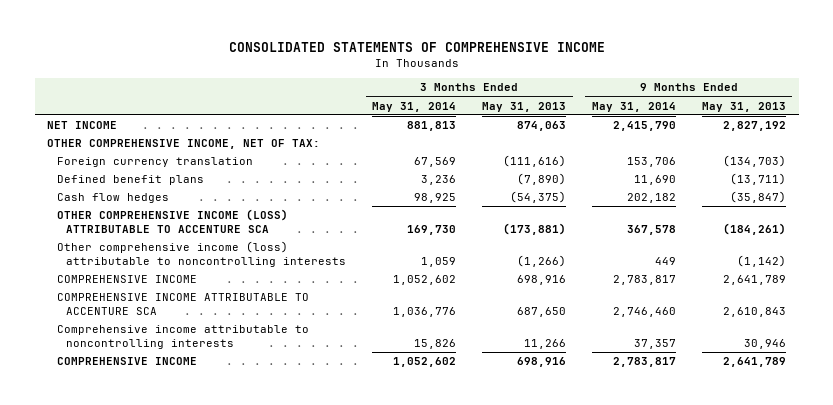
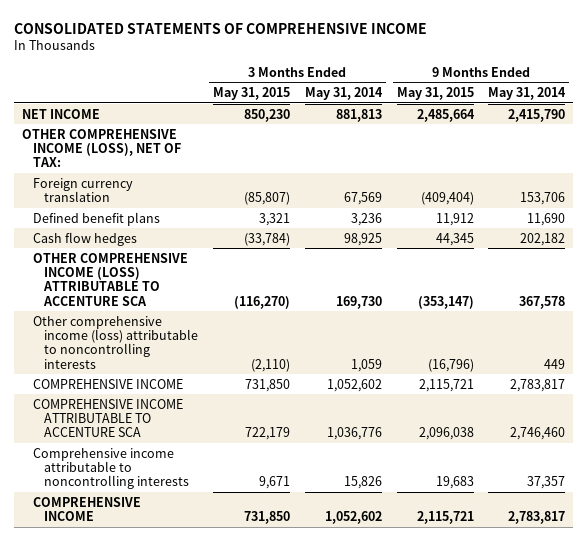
- | 3 Months Ended May 31, 2014 | 3 Months Ended May 31, 2013 | 9 Months Ended May 31, 2014 | 9 Months Ended May 31, 2013
+ | 3 Months Ended May 31, 2015 | 3 Months Ended May 31, 2014 | 9 Months Ended May 31, 2015 | 9 Months Ended May 31, 2014
- OTHER COMPREHENSIVE INCOME, NET OF TAX:
+ OTHER COMPREHENSIVE INCOME (LOSS), NET OF TAX:

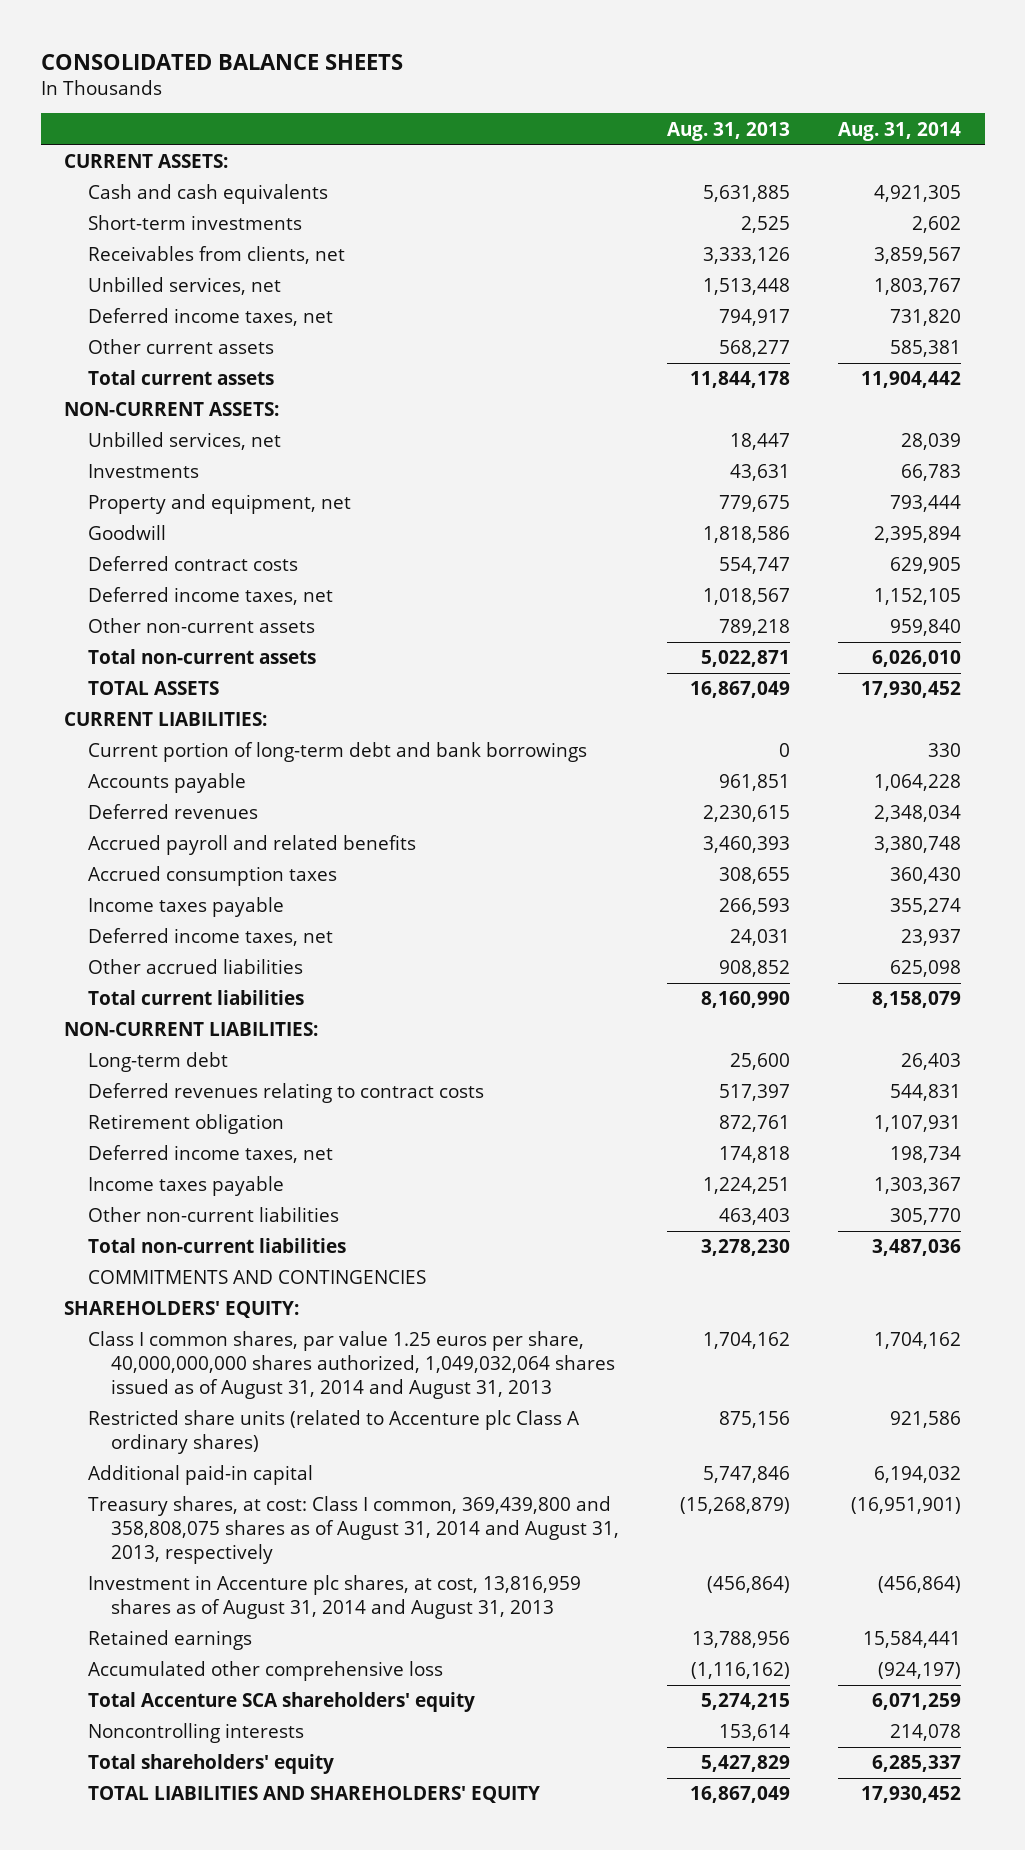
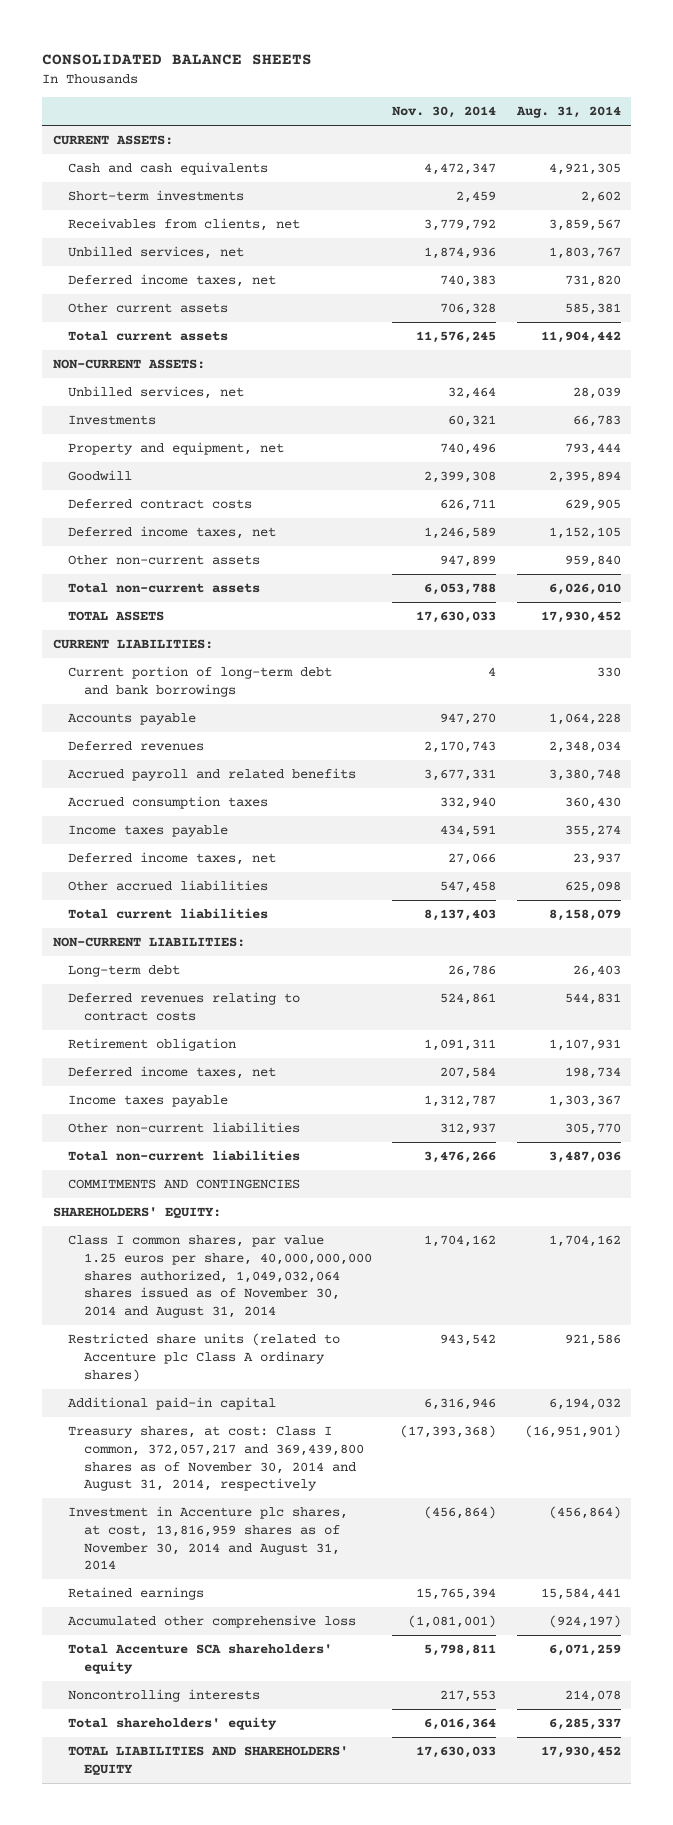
- | Aug. 31, 2013 | Aug. 31, 2014
+ | Nov. 30, 2014 | Aug. 31, 2014
- Class I common shares, par value 1.25 euros per share, 40,000,000,000 shares authorized, 1,049,032,064 shares issued as of August 31, 2014 and August 31, 2013 | 1,704,162 | 1,704,162
+ Class I common shares, par value 1.25 euros per share, 40,000,000,000 shares authorized, 1,049,032,064 shares issued as of November 30, 2014 and August 31, 2014 | 1,704,162 | 1,704,162
- Treasury shares, at cost: Class I common, 369,439,800 and 358,808,075 shares as of August 31, 2014 and August 31, 2013, respectively | (15,268,879) | (16,951,901)
- Investment in Accenture plc shares, at cost, 13,816,959 shares as of August 31, 2014 and August 31, 2013 | (456,864) | (456,864)
+ Treasury shares, at cost: Class I common, 372,057,217 and 369,439,800 shares as of November 30, 2014 and August 31, 2014, respectively | (17,393,368) | (16,951,901)
+ Investment in Accenture plc shares, at cost, 13,816,959 shares as of November 30, 2014 and August 31, 2014 | (456,864) | (456,864)

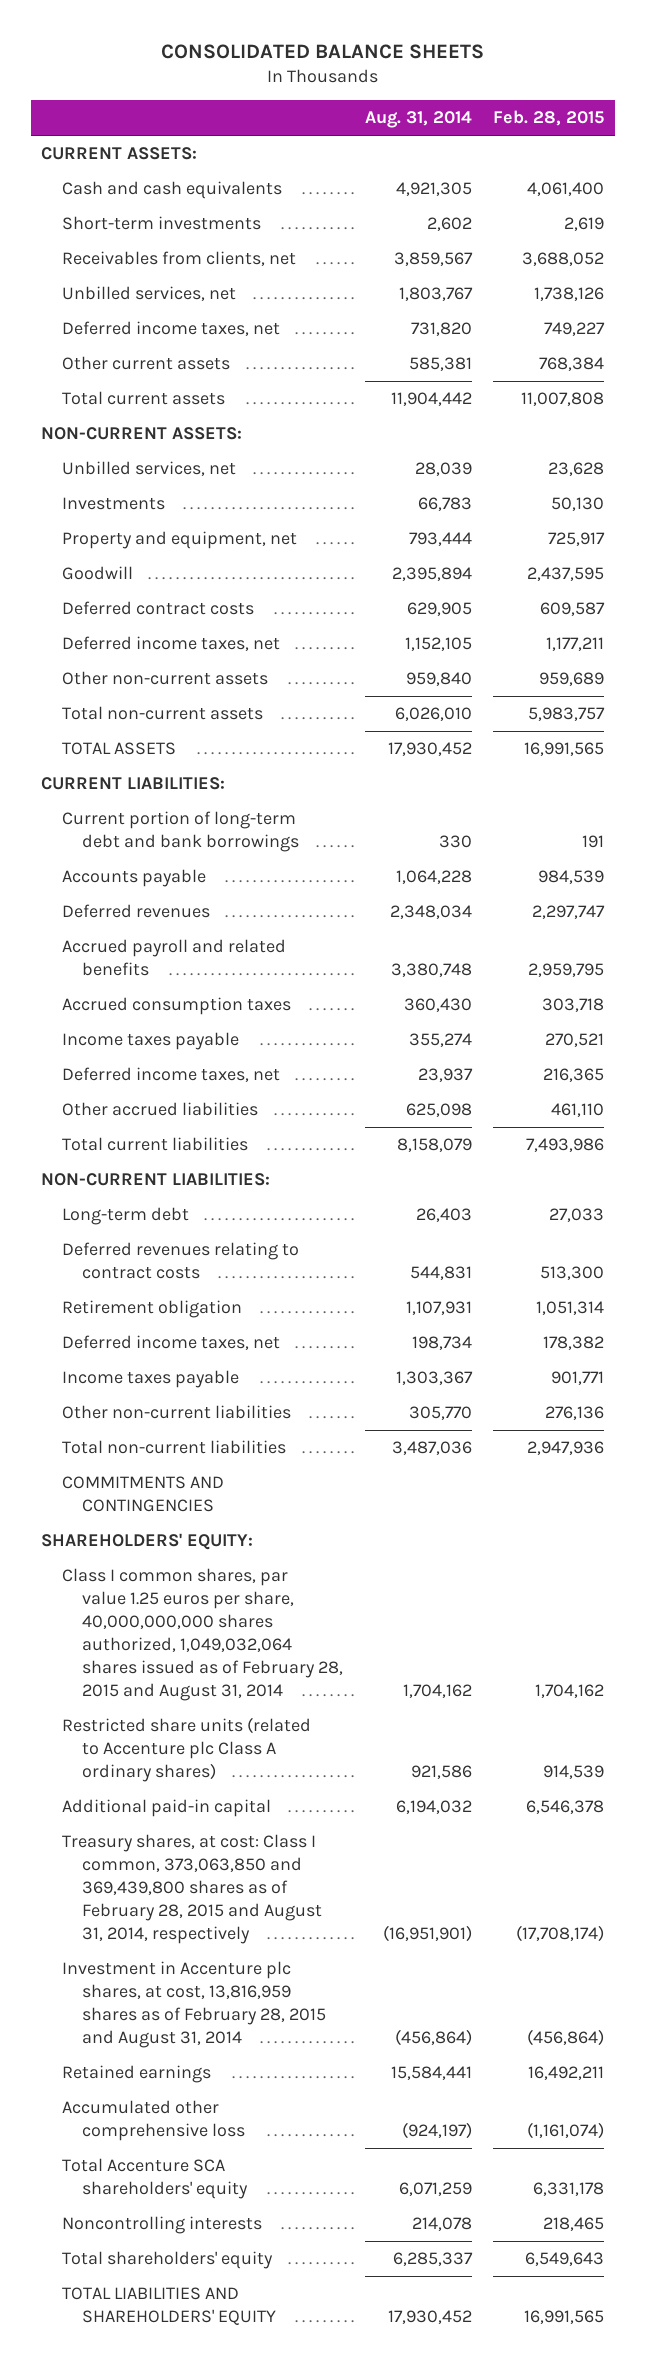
- | Nov. 30, 2014 | Aug. 31, 2014
+ | Aug. 31, 2014 | Feb. 28, 2015
- Class I common shares, par value 1.25 euros per share, 40,000,000,000 shares authorized, 1,049,032,064 shares issued as of November 30, 2014 and August 31, 2014 | 1,704,162 | 1,704,162
+ Class I common shares, par value 1.25 euros per share, 40,000,000,000 shares authorized, 1,049,032,064 shares issued as of February 28, 2015 and August 31, 2014 | 1,704,162 | 1,704,162
- Treasury shares, at cost: Class I common, 372,057,217 and 369,439,800 shares as of November 30, 2014 and August 31, 2014, respectively | (17,393,368) | (16,951,901)
- Investment in Accenture plc shares, at cost, 13,816,959 shares as of November 30, 2014 and August 31, 2014 | (456,864) | (456,864)
+ Treasury shares, at cost: Class I common, 373,063,850 and 369,439,800 shares as of February 28, 2015 and August 31, 2014, respectively | (16,951,901) | (17,708,174)
+ Investment in Accenture plc shares, at cost, 13,816,959 shares as of February 28, 2015 and August 31, 2014 | (456,864) | (456,864)

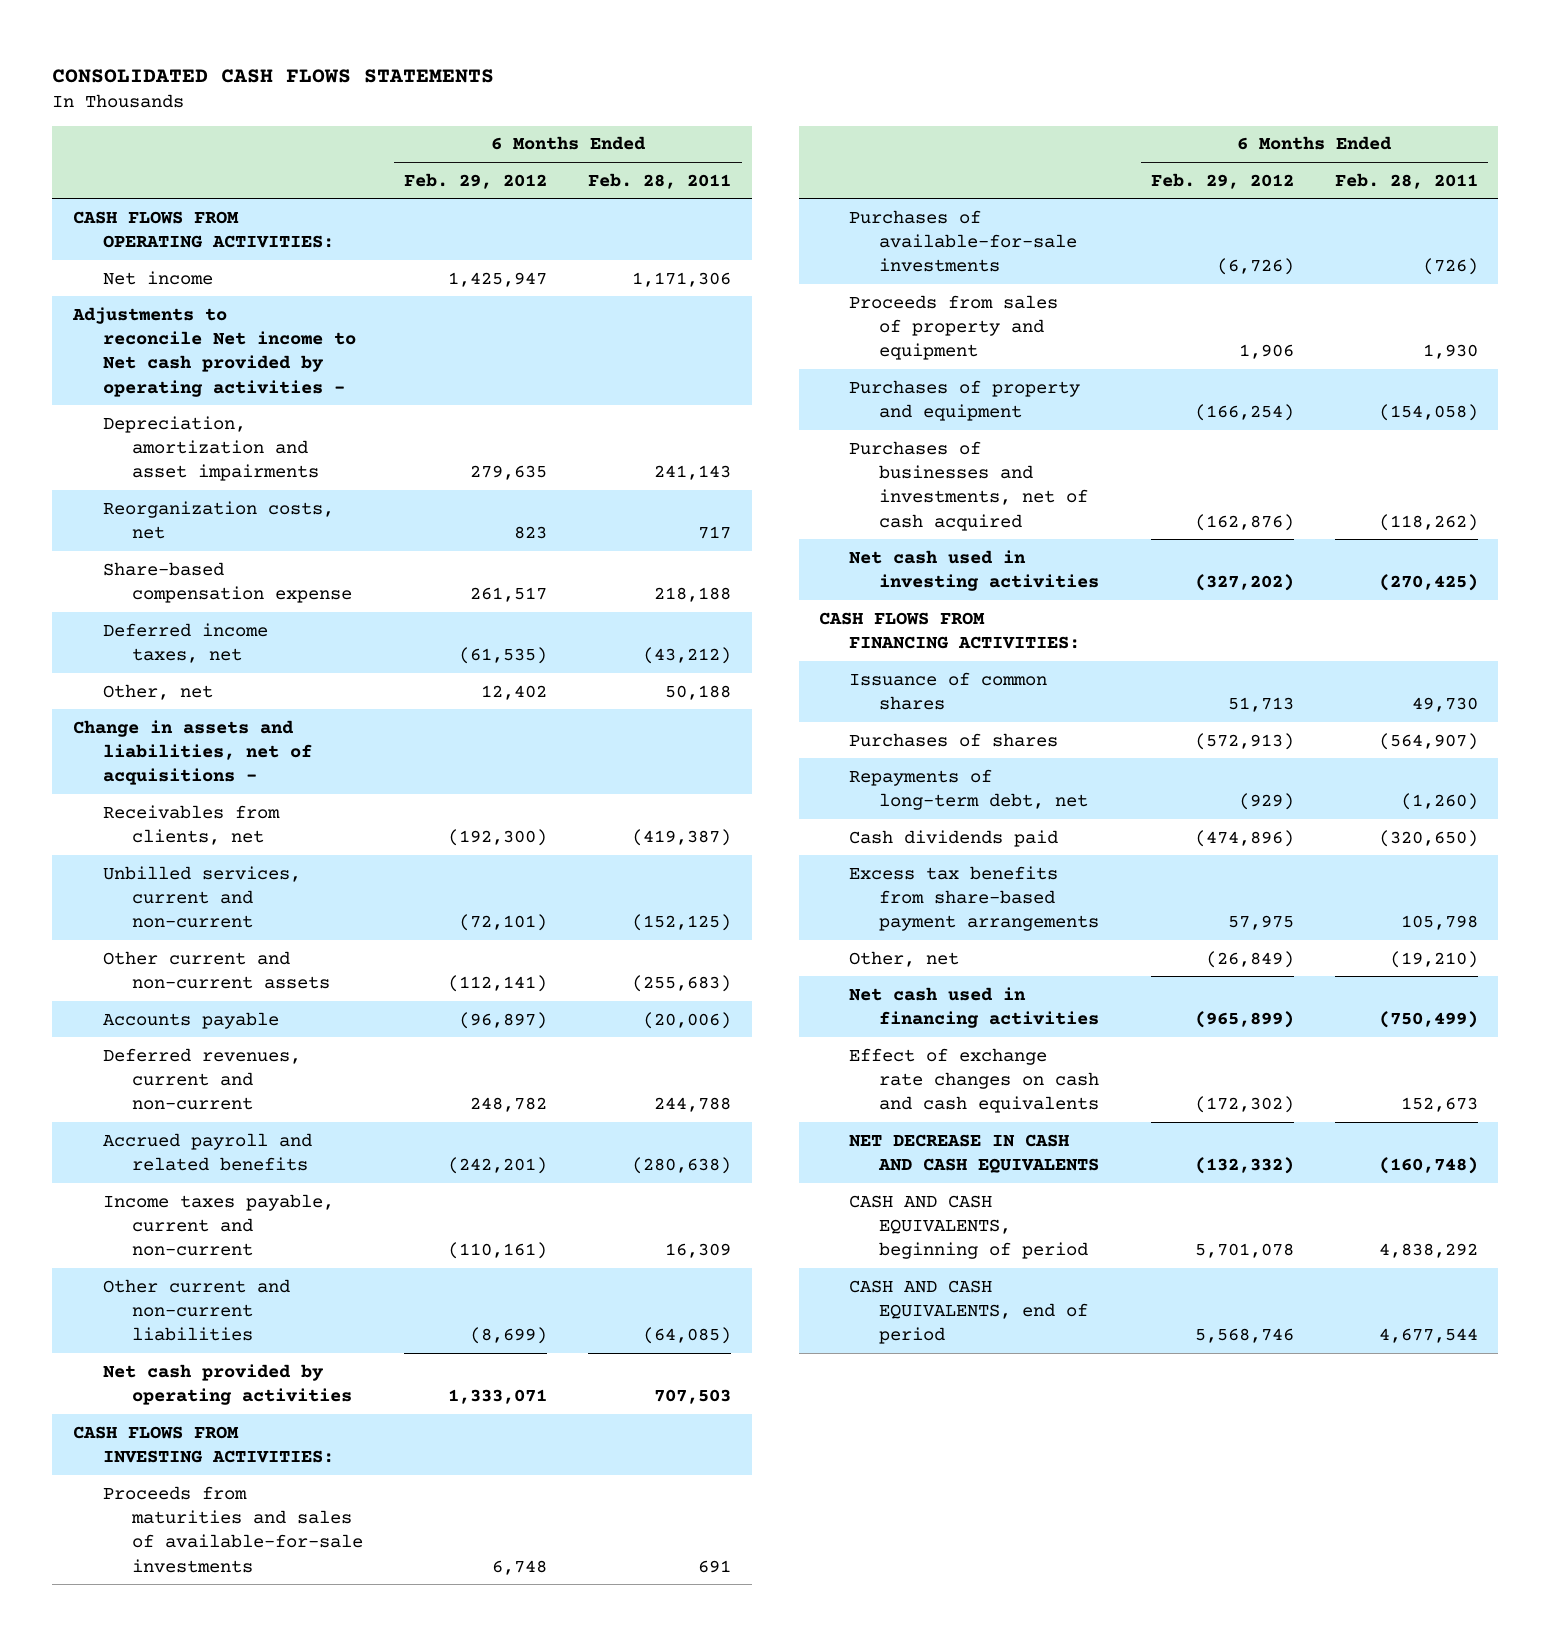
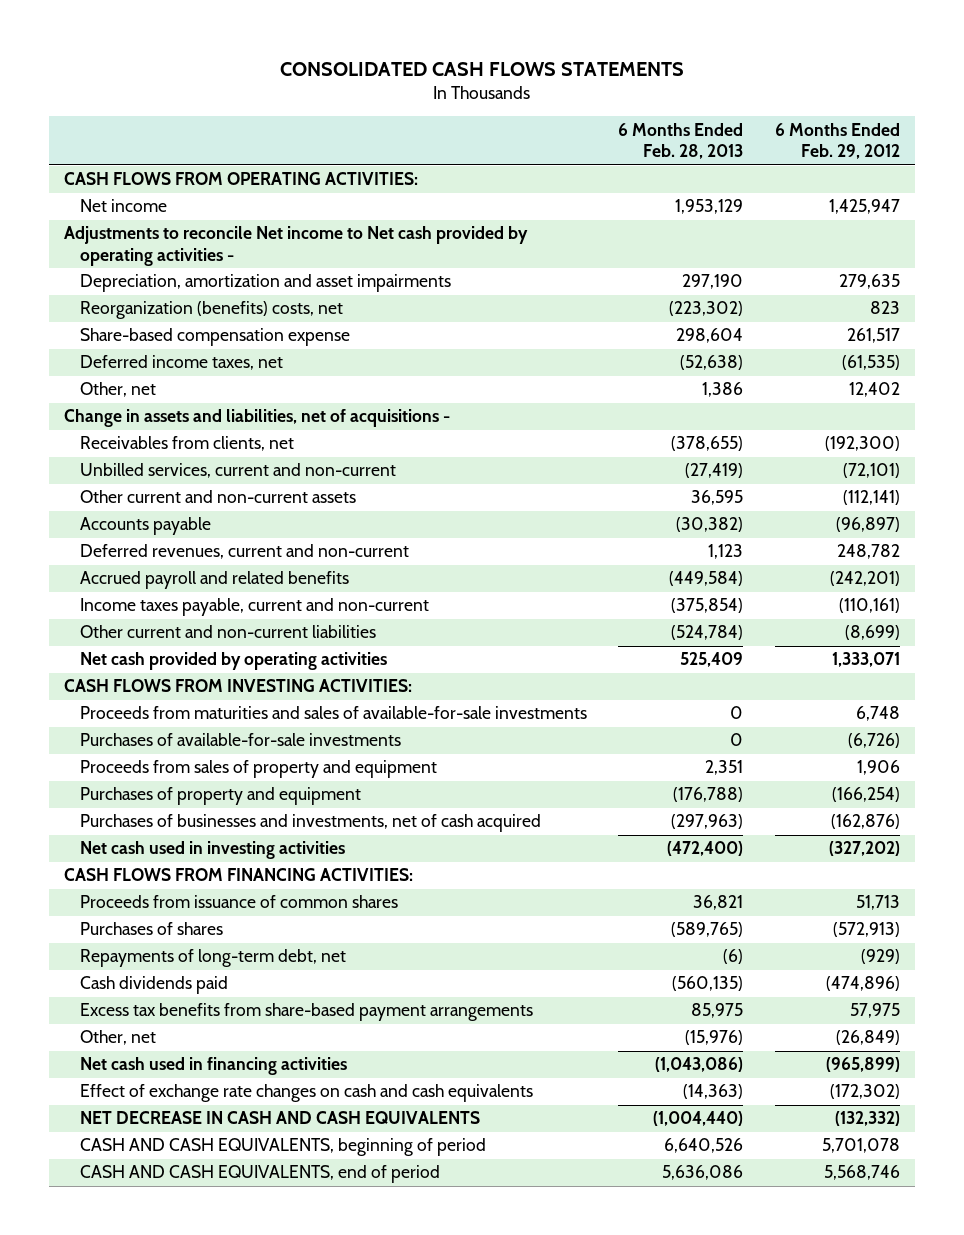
- | 6 Months Ended Feb. 29, 2012 | 6 Months Ended Feb. 28, 2011
+ | 6 Months Ended Feb. 28, 2013 | 6 Months Ended Feb. 29, 2012
- Reorganization costs, net | 823 | 717
+ Reorganization (benefits) costs, net | (223,302) | 823
- Issuance of common shares | 51,713 | 49,730
+ Proceeds from issuance of common shares | 36,821 | 51,713

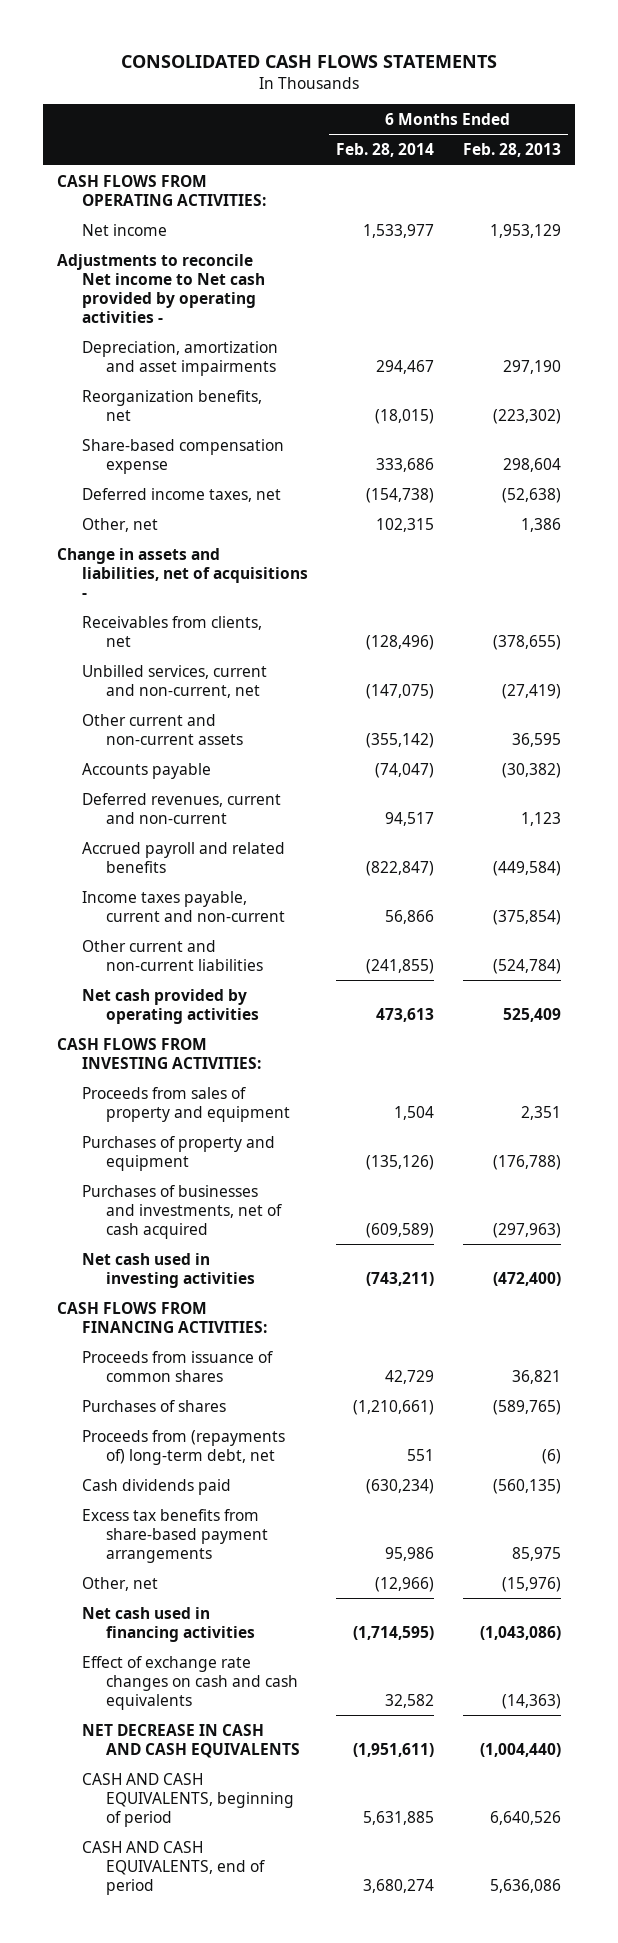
- | 6 Months Ended Feb. 28, 2013 | 6 Months Ended Feb. 29, 2012
+ | 6 Months Ended Feb. 28, 2014 | 6 Months Ended Feb. 28, 2013
- Reorganization (benefits) costs, net | (223,302) | 823
+ Reorganization benefits, net | (18,015) | (223,302)
- Unbilled services, current and non-current | (27,419) | (72,101)
+ Unbilled services, current and non-current, net | (147,075) | (27,419)
- Proceeds from maturities and sales of available-for-sale investments | 0 | 6,748
- Purchases of available-for-sale investments | 0 | (6,726)
- Repayments of long-term debt, net | (6) | (929)
+ Proceeds from (repayments of) long-term debt, net | 551 | (6)

